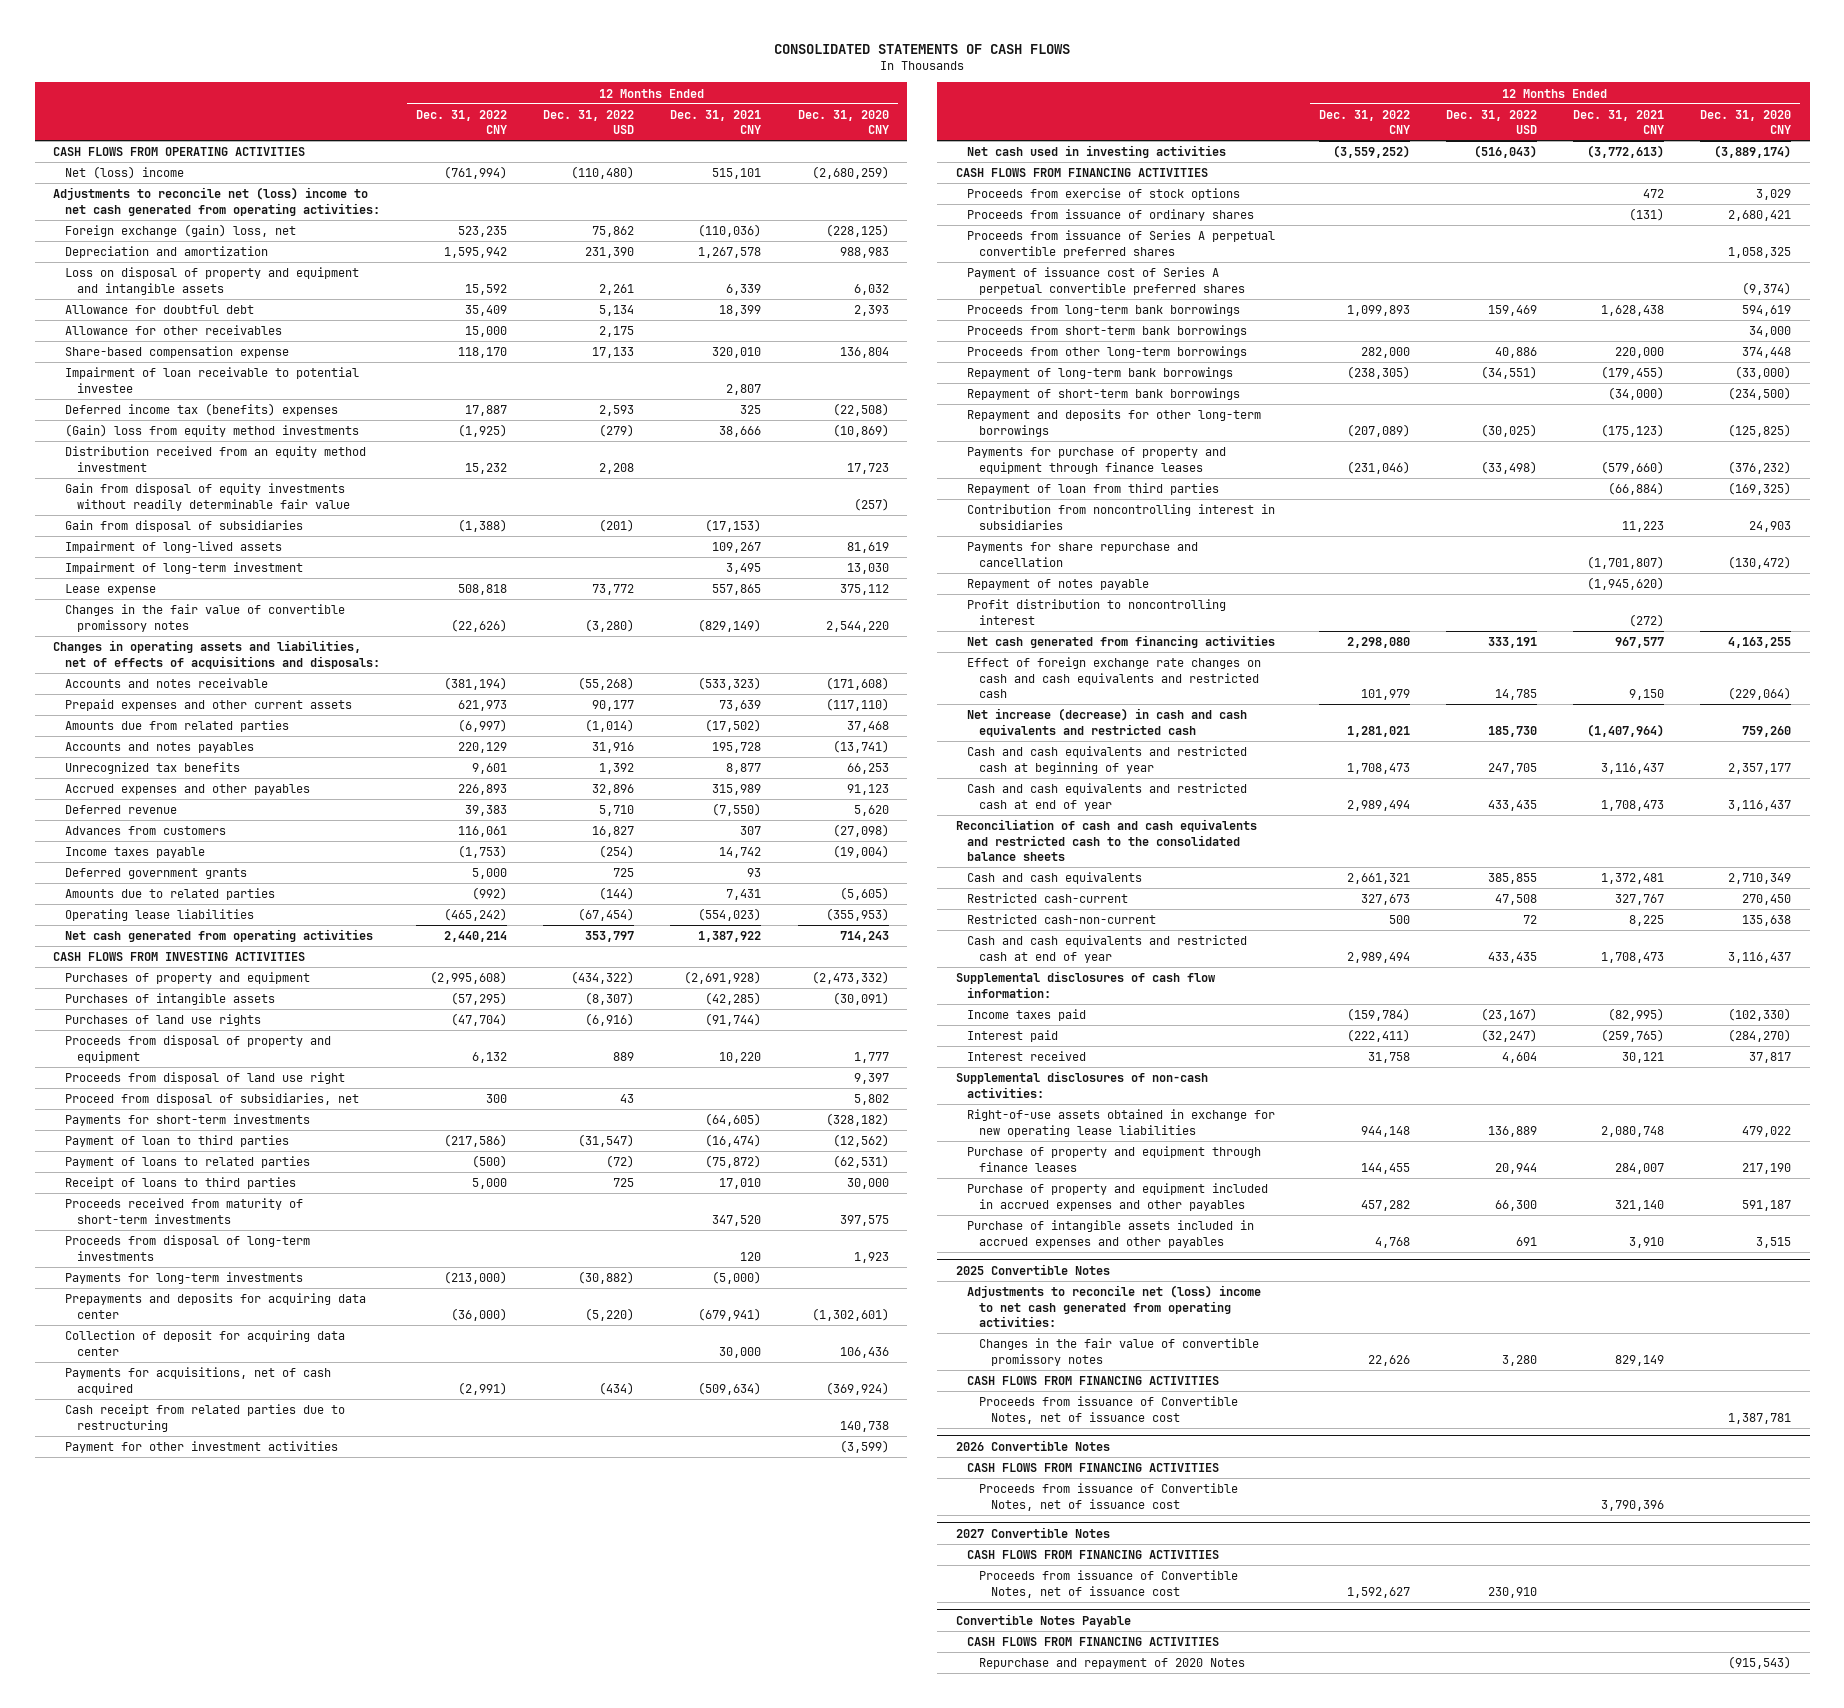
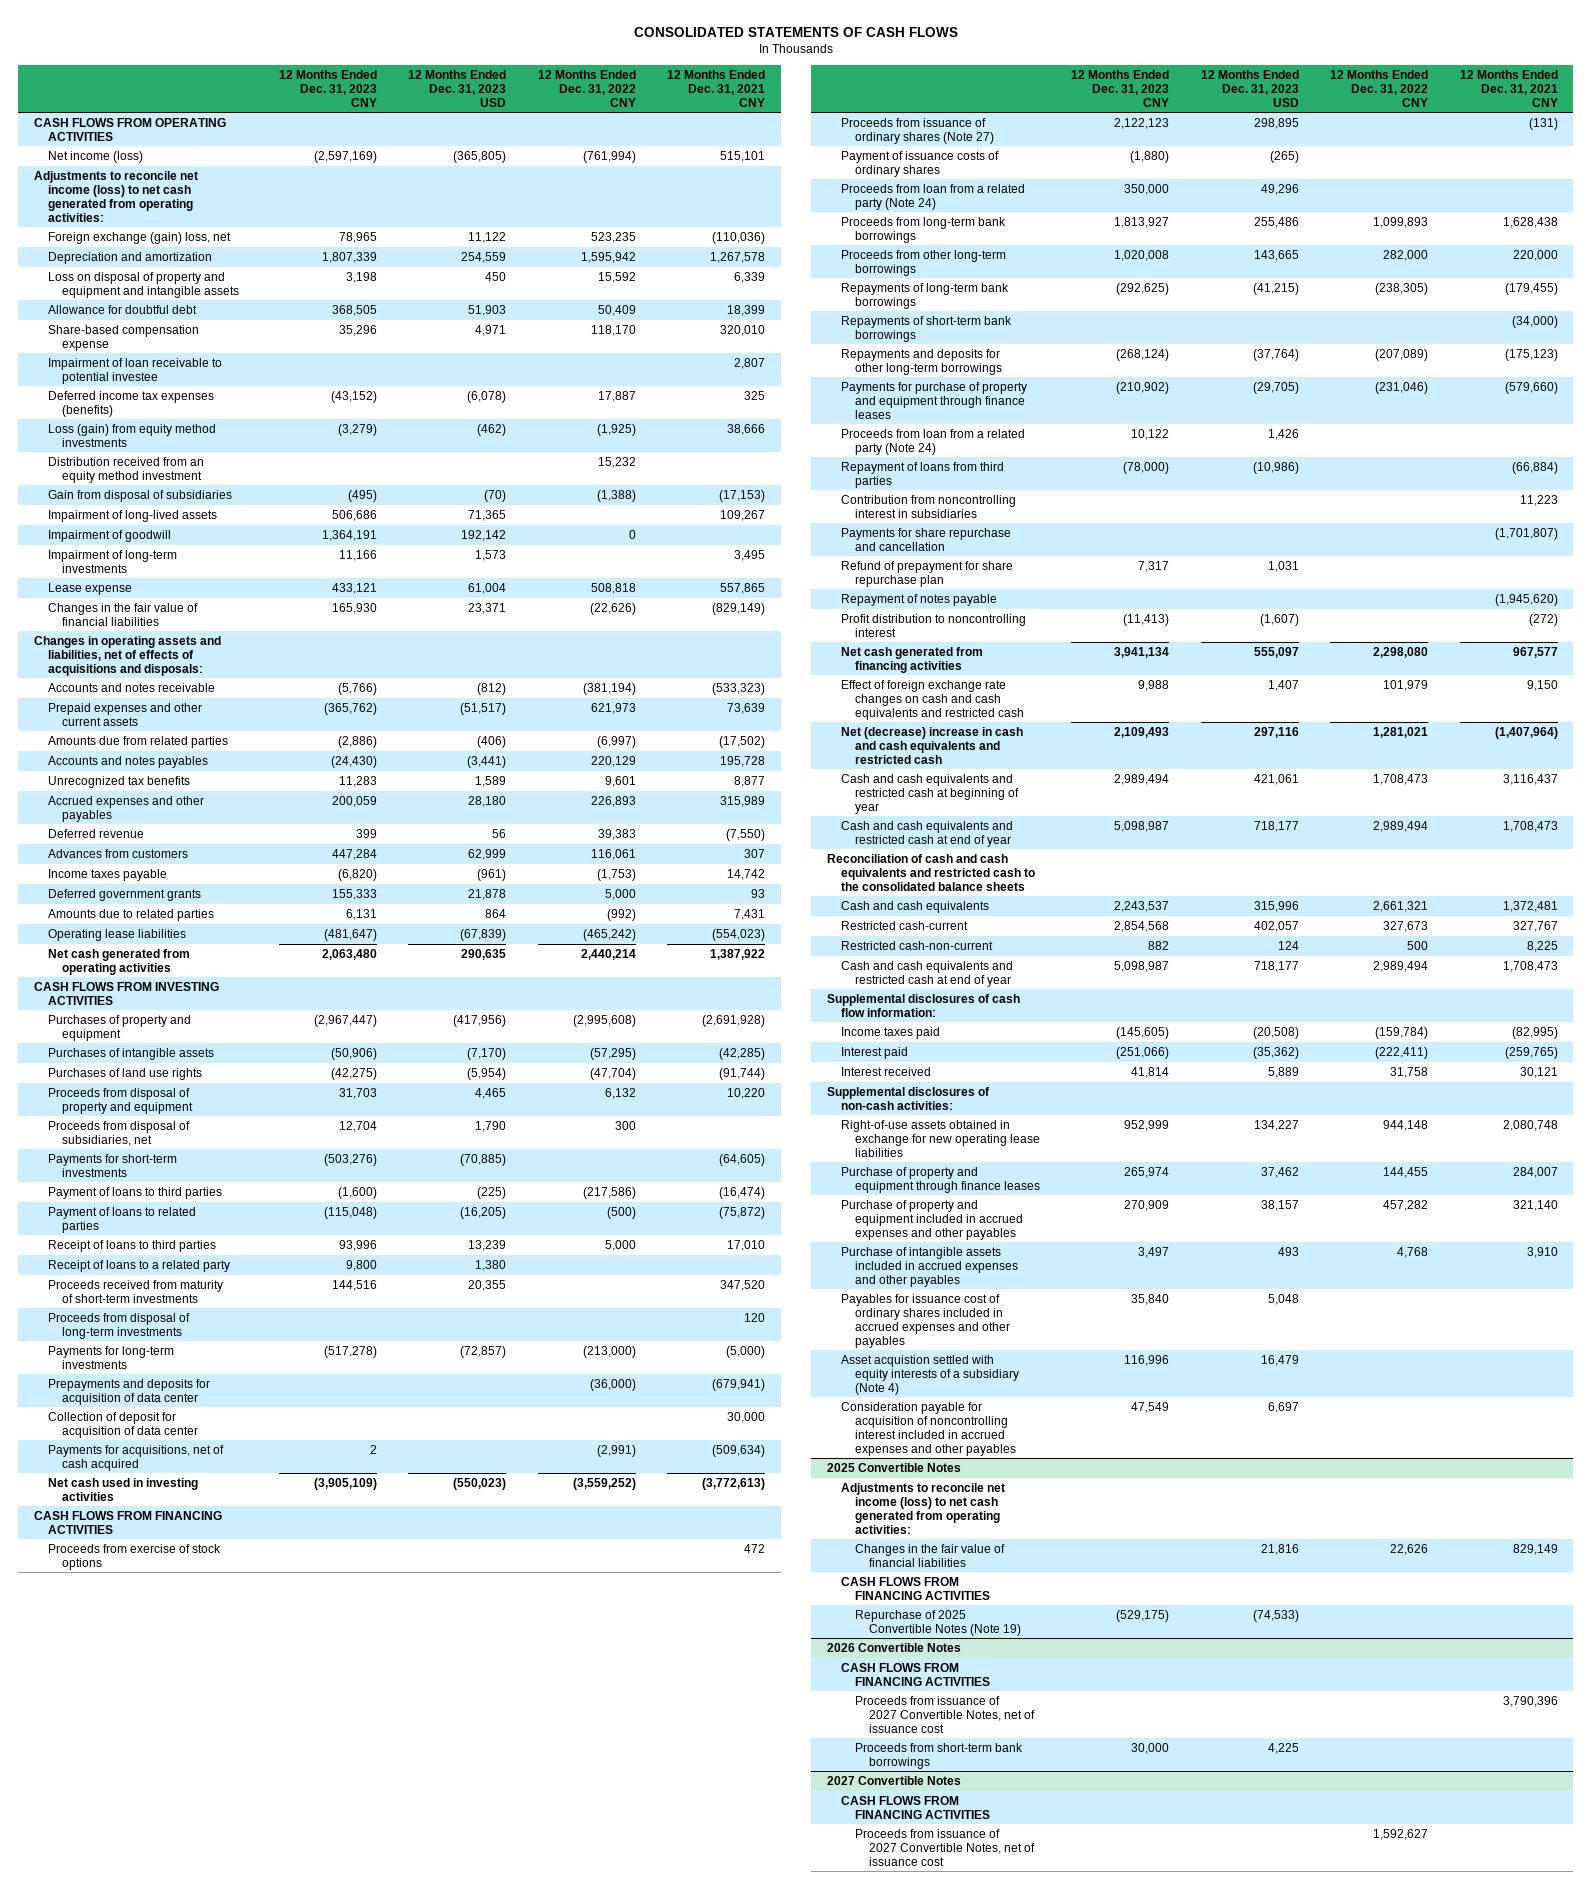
- | 12 Months Ended Dec. 31, 2022 CNY | 12 Months Ended Dec. 31, 2022 USD | 12 Months Ended Dec. 31, 2021 CNY | 12 Months Ended Dec. 31, 2020 CNY
+ | 12 Months Ended Dec. 31, 2023 CNY | 12 Months Ended Dec. 31, 2023 USD | 12 Months Ended Dec. 31, 2022 CNY | 12 Months Ended Dec. 31, 2021 CNY
- Net (loss) income | (761,994) | (110,480) | 515,101 | (2,680,259)
- Adjustments to reconcile net (loss) income to net cash generated from operating activities:
+ Net income (loss) | (2,597,169) | (365,805) | (761,994) | 515,101
+ Adjustments to reconcile net income (loss) to net cash generated from operating activities:
- Allowance for doubtful debt | 35,409 | 5,134 | 18,399 | 2,393
- Allowance for other receivables | 15,000 | 2,175 | |
+ Allowance for doubtful debt | 368,505 | 51,903 | 50,409 | 18,399
- Deferred income tax (benefits) expenses | 17,887 | 2,593 | 325 | (22,508)
- (Gain) loss from equity method investments | (1,925) | (279) | 38,666 | (10,869)
+ Deferred income tax expenses (benefits) | (43,152) | (6,078) | 17,887 | 325
+ Loss (gain) from equity method investments | (3,279) | (462) | (1,925) | 38,666
- Gain from disposal of equity investments without readily determinable fair value | | | | (257)
- Impairment of long-term investment | | | 3,495 | 13,030
+ Impairment of goodwill | 1,364,191 | 192,142 | 0 |
+ Impairment of long-term investments | 11,166 | 1,573 | | 3,495
- Changes in the fair value of convertible promissory notes | (22,626) | (3,280) | (829,149) | 2,544,220
+ Changes in the fair value of financial liabilities | 165,930 | 23,371 | (22,626) | (829,149)
- Proceeds from disposal of land use right | | | | 9,397
- Proceed from disposal of subsidiaries, net | 300 | 43 | | 5,802
+ Proceeds from disposal of subsidiaries, net | 12,704 | 1,790 | 300 |
- Payment of loan to third parties | (217,586) | (31,547) | (16,474) | (12,562)
+ Payment of loans to third parties | (1,600) | (225) | (217,586) | (16,474)
+ Receipt of loans to a related party | 9,800 | 1,380 | |
- Prepayments and deposits for acquiring data center | (36,000) | (5,220) | (679,941) | (1,302,601)
- Collection of deposit for acquiring data center | | | 30,000 | 106,436
+ Prepayments and deposits for acquisition of data center | | | (36,000) | (679,941)
+ Collection of deposit for acquisition of data center | | | | 30,000
- Cash receipt from related parties due to restructuring | | | | 140,738
- Payment for other investment activities | | | | (3,599)
- Proceeds from issuance of ordinary shares | | | (131) | 2,680,421
- Proceeds from issuance of Series A perpetual convertible preferred shares | | | | 1,058,325
- Payment of issuance cost of Series A perpetual convertible preferred shares | | | | (9,374)
+ Proceeds from issuance of ordinary shares (Note 27) | 2,122,123 | 298,895 | | (131)
+ Payment of issuance costs of ordinary shares | (1,880) | (265) | |
+ Proceeds from loan from a related party (Note 24) | 350,000 | 49,296 | |
- Proceeds from short-term bank borrowings | | | | 34,000
- Repayment of long-term bank borrowings | (238,305) | (34,551) | (179,455) | (33,000)
- Repayment of short-term bank borrowings | | | (34,000) | (234,500)
- Repayment and deposits for other long-term borrowings | (207,089) | (30,025) | (175,123) | (125,825)
+ Repayments of long-term bank borrowings | (292,625) | (41,215) | (238,305) | (179,455)
+ Repayments of short-term bank borrowings | | | | (34,000)
+ Repayments and deposits for other long-term borrowings | (268,124) | (37,764) | (207,089) | (175,123)
- Repayment of loan from third parties | | | (66,884) | (169,325)
+ Proceeds from loan from a related party (Note 24) | 10,122 | 1,426 | |
+ Repayment of loans from third parties | (78,000) | (10,986) | | (66,884)
+ Refund of prepayment for share repurchase plan | 7,317 | 1,031 | |
- Net increase (decrease) in cash and cash equivalents and restricted cash | 1,281,021 | 185,730 | (1,407,964) | 759,260
+ Net (decrease) increase in cash and cash equivalents and restricted cash | 2,109,493 | 297,116 | 1,281,021 | (1,407,964)
+ Payables for issuance cost of ordinary shares included in accrued expenses and other payables | 35,840 | 5,048 | |
+ Asset acquistion settled with equity interests of a subsidiary (Note 4) | 116,996 | 16,479 | |
+ Consideration payable for acquisition of noncontrolling interest included in accrued expenses and other payables | 47,549 | 6,697 | |
@ 2025 Convertible Notes
- Adjustments to reconcile net (loss) income to net cash generated from operating activities:
- Changes in the fair value of convertible promissory notes | 22,626 | 3,280 | 829,149 |
+ Adjustments to reconcile net income (loss) to net cash generated from operating activities:
+ Changes in the fair value of financial liabilities | | 21,816 | 22,626 | 829,149
- Proceeds from issuance of Convertible Notes, net of issuance cost | | | | 1,387,781
+ Repurchase of 2025 Convertible Notes (Note 19) | (529,175) | (74,533) | |
@ 2026 Convertible Notes
- Proceeds from issuance of Convertible Notes, net of issuance cost | | | 3,790,396 |
+ Proceeds from issuance of 2027 Convertible Notes, net of issuance cost | | | | 3,790,396
+ Proceeds from short-term bank borrowings | 30,000 | 4,225 | |
@ 2027 Convertible Notes
- Proceeds from issuance of Convertible Notes, net of issuance cost | 1,592,627 | 230,910 | |
- Convertible Notes Payable
- CASH FLOWS FROM FINANCING ACTIVITIES
- Repurchase and repayment of 2020 Notes | | | | (915,543)
@ 2027 Convertible Notes
+ Proceeds from issuance of 2027 Convertible Notes, net of issuance cost | | | 1,592,627 |

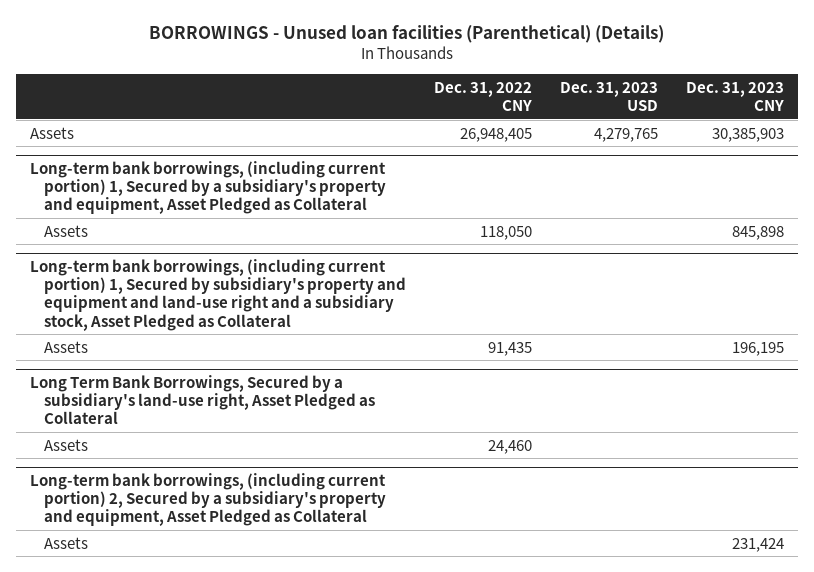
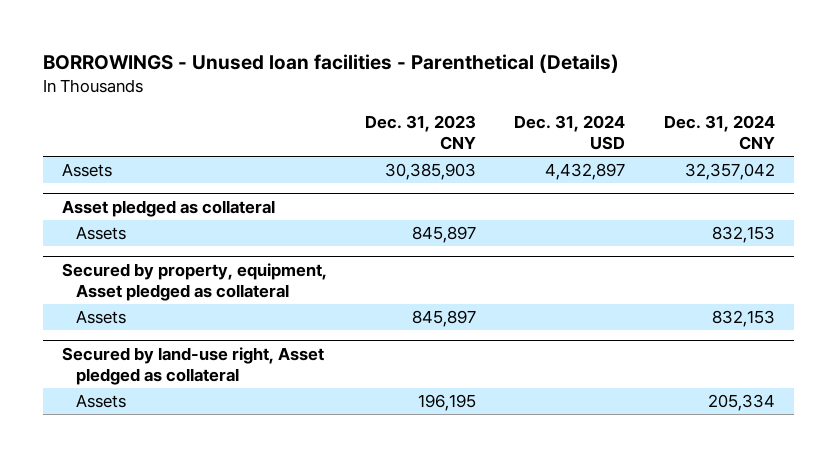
- BORROWINGS - Unused loan facilities (Parenthetical) (Details)
+ BORROWINGS - Unused loan facilities - Parenthetical (Details)
- | Dec. 31, 2022 CNY | Dec. 31, 2023 USD | Dec. 31, 2023 CNY
+ | Dec. 31, 2023 CNY | Dec. 31, 2024 USD | Dec. 31, 2024 CNY
- Long-term bank borrowings, (including current portion) 1, Secured by a subsidiary's property and equipment, Asset Pledged as Collateral
- Assets | 118,050 | | 845,898
- Long-term bank borrowings, (including current portion) 1, Secured by subsidiary's property and equipment and land-use right and a subsidiary stock, Asset Pledged as Collateral
+ Asset pledged as collateral
+ Assets | 845,897 | | 832,153
+ Secured by property, equipment, Asset pledged as collateral
+ Assets | 845,897 | | 832,153
+ Secured by land-use right, Asset pledged as collateral
- Long Term Bank Borrowings, Secured by a subsidiary's land-use right, Asset Pledged as Collateral
- Assets | 24,460 | |
- Long-term bank borrowings, (including current portion) 2, Secured by a subsidiary's property and equipment, Asset Pledged as Collateral
- Assets | | | 231,424

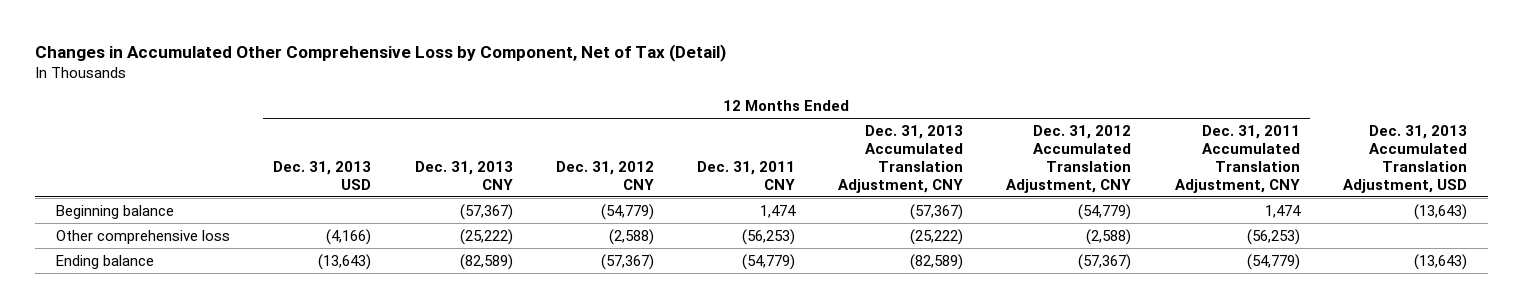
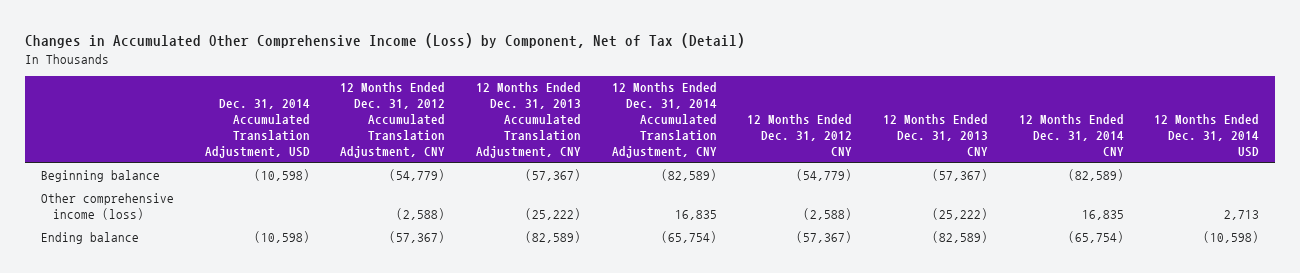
- Changes in Accumulated Other Comprehensive Loss by Component, Net of Tax (Detail)
+ Changes in Accumulated Other Comprehensive Income (Loss) by Component, Net of Tax (Detail)
- | 12 Months Ended Dec. 31, 2013 USD | 12 Months Ended Dec. 31, 2013 CNY | 12 Months Ended Dec. 31, 2012 CNY | 12 Months Ended Dec. 31, 2011 CNY | 12 Months Ended Dec. 31, 2013 Accumulated Translation Adjustment, CNY | 12 Months Ended Dec. 31, 2012 Accumulated Translation Adjustment, CNY | 12 Months Ended Dec. 31, 2011 Accumulated Translation Adjustment, CNY | Dec. 31, 2013 Accumulated Translation Adjustment, USD
+ | Dec. 31, 2014 Accumulated Translation Adjustment, USD | 12 Months Ended Dec. 31, 2012 Accumulated Translation Adjustment, CNY | 12 Months Ended Dec. 31, 2013 Accumulated Translation Adjustment, CNY | 12 Months Ended Dec. 31, 2014 Accumulated Translation Adjustment, CNY | 12 Months Ended Dec. 31, 2012 CNY | 12 Months Ended Dec. 31, 2013 CNY | 12 Months Ended Dec. 31, 2014 CNY | 12 Months Ended Dec. 31, 2014 USD
- Other comprehensive loss | (4,166) | (25,222) | (2,588) | (56,253) | (25,222) | (2,588) | (56,253) |
+ Other comprehensive income (loss) | | (2,588) | (25,222) | 16,835 | (2,588) | (25,222) | 16,835 | 2,713

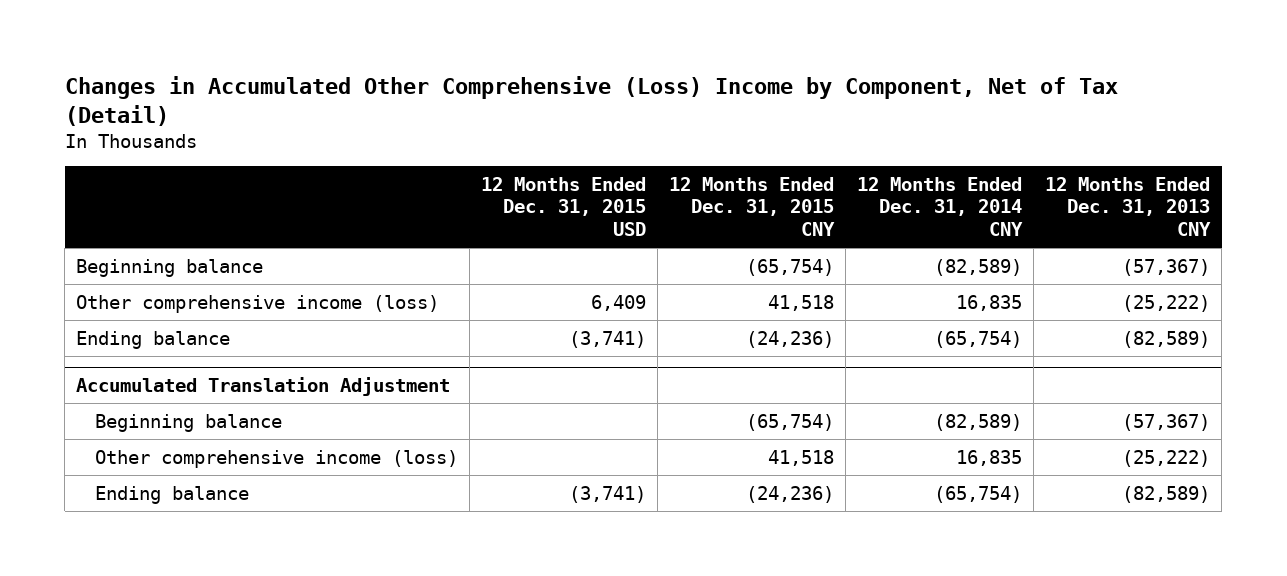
- Changes in Accumulated Other Comprehensive Income (Loss) by Component, Net of Tax (Detail)
+ Changes in Accumulated Other Comprehensive (Loss) Income by Component, Net of Tax (Detail)
- | Dec. 31, 2014 Accumulated Translation Adjustment, USD | 12 Months Ended Dec. 31, 2012 Accumulated Translation Adjustment, CNY | 12 Months Ended Dec. 31, 2013 Accumulated Translation Adjustment, CNY | 12 Months Ended Dec. 31, 2014 Accumulated Translation Adjustment, CNY | 12 Months Ended Dec. 31, 2012 CNY | 12 Months Ended Dec. 31, 2013 CNY | 12 Months Ended Dec. 31, 2014 CNY | 12 Months Ended Dec. 31, 2014 USD
+ | 12 Months Ended Dec. 31, 2015 USD | 12 Months Ended Dec. 31, 2015 CNY | 12 Months Ended Dec. 31, 2014 CNY | 12 Months Ended Dec. 31, 2013 CNY
+ Accumulated Translation Adjustment
+ Beginning balance | | (65,754) | (82,589) | (57,367)
+ Other comprehensive income (loss) | | 41,518 | 16,835 | (25,222)
+ Ending balance | (3,741) | (24,236) | (65,754) | (82,589)

